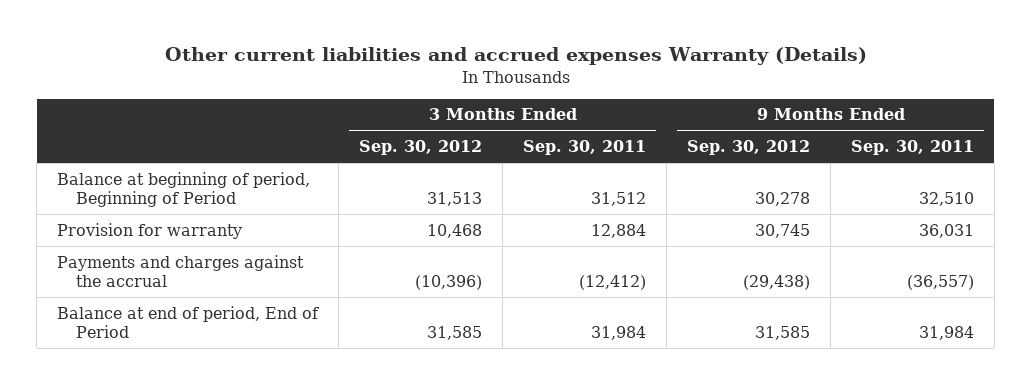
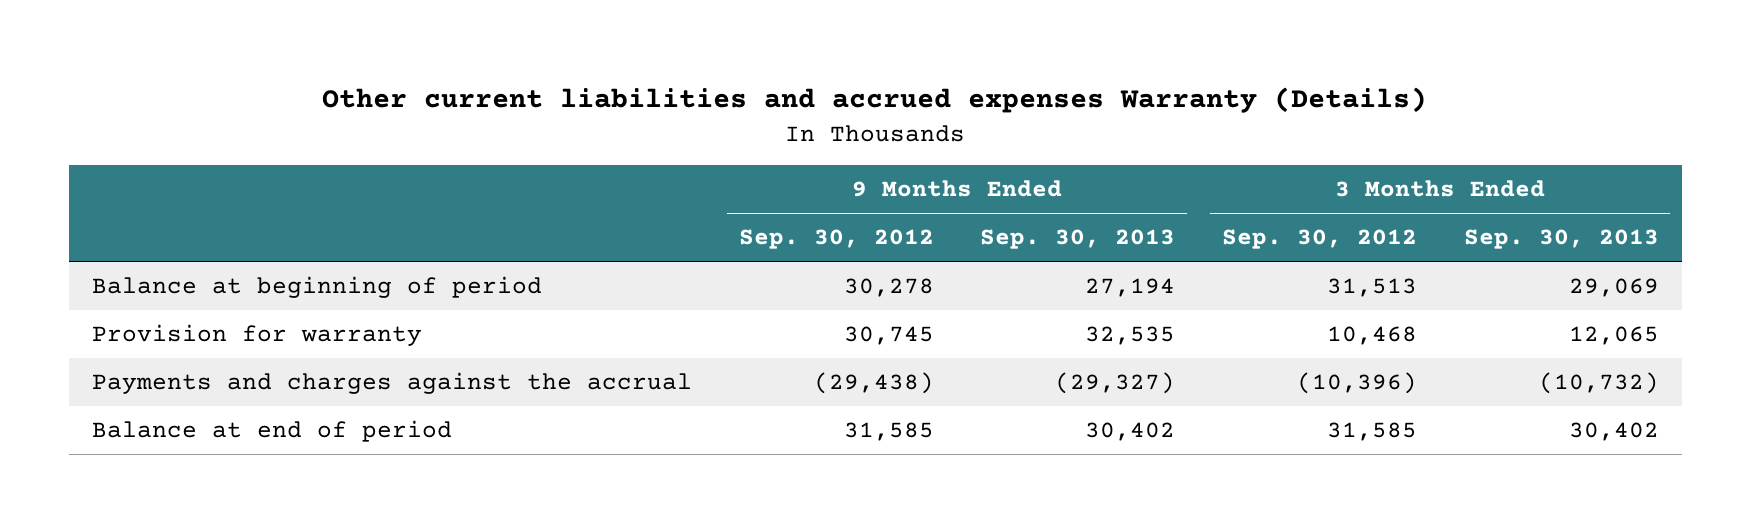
- | 3 Months Ended Sep. 30, 2012 | 3 Months Ended Sep. 30, 2011 | 9 Months Ended Sep. 30, 2012 | 9 Months Ended Sep. 30, 2011
+ | 9 Months Ended Sep. 30, 2012 | 9 Months Ended Sep. 30, 2013 | 3 Months Ended Sep. 30, 2012 | 3 Months Ended Sep. 30, 2013
- Balance at beginning of period, Beginning of Period | 31,513 | 31,512 | 30,278 | 32,510
+ Balance at beginning of period | 30,278 | 27,194 | 31,513 | 29,069
- Balance at end of period, End of Period | 31,585 | 31,984 | 31,585 | 31,984
+ Balance at end of period | 31,585 | 30,402 | 31,585 | 30,402

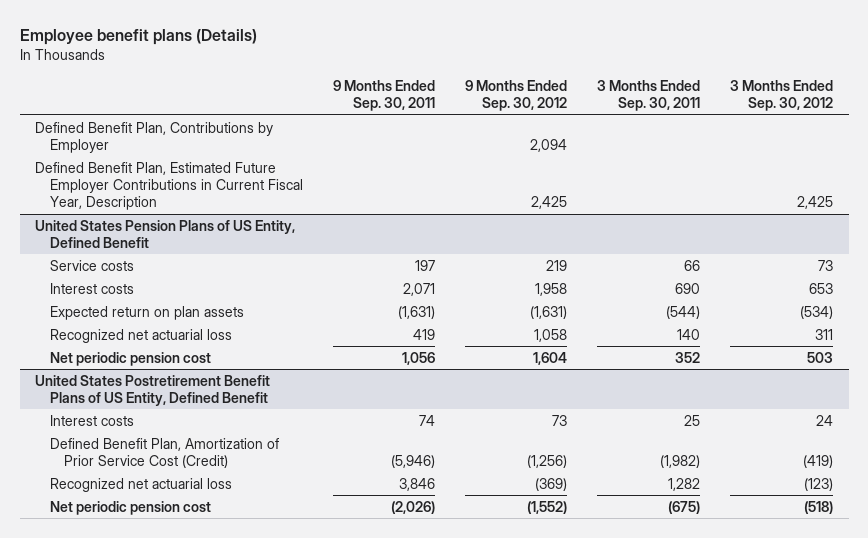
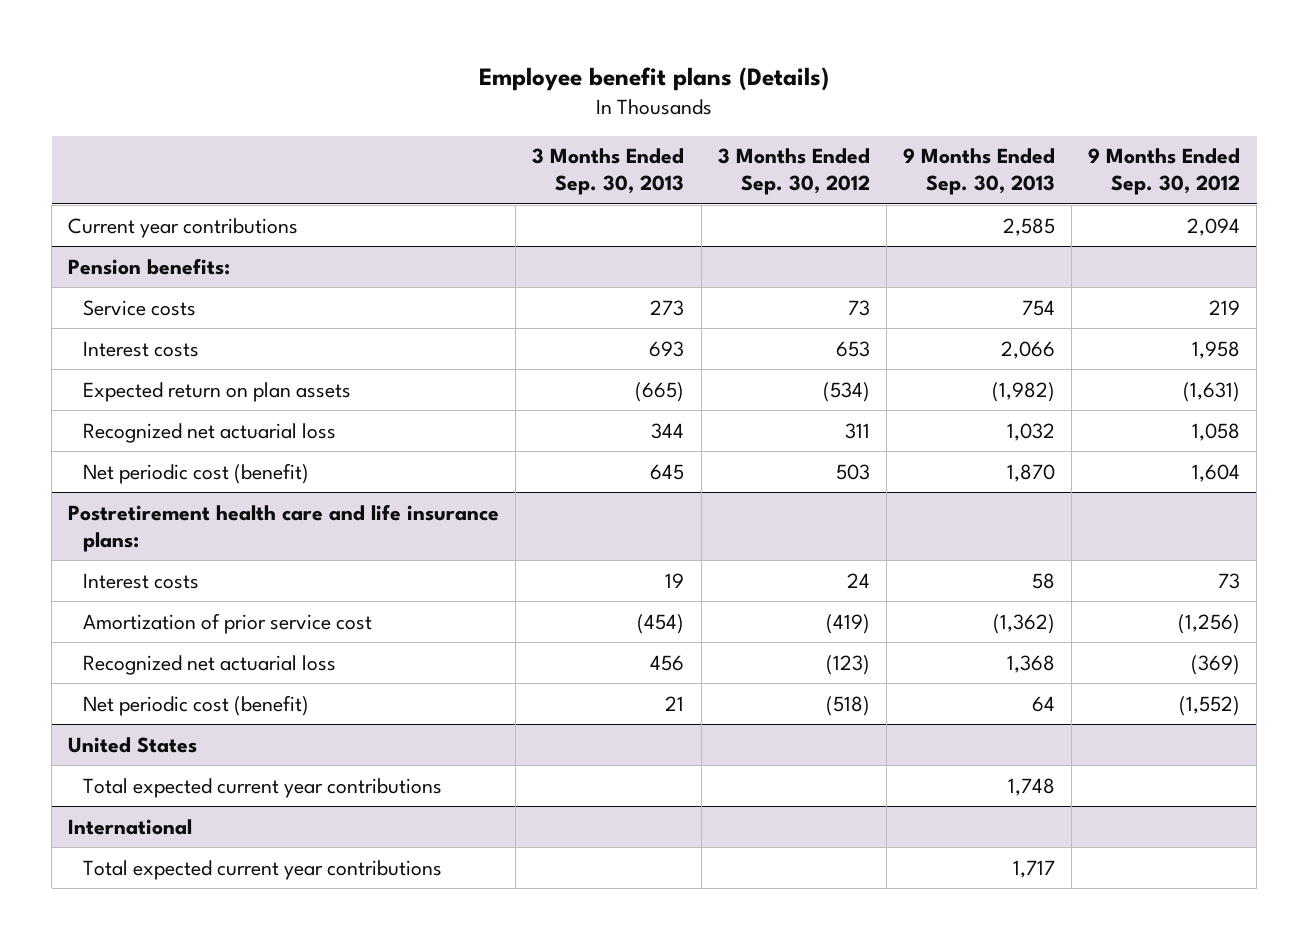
- | 9 Months Ended Sep. 30, 2011 | 9 Months Ended Sep. 30, 2012 | 3 Months Ended Sep. 30, 2011 | 3 Months Ended Sep. 30, 2012
+ | 3 Months Ended Sep. 30, 2013 | 3 Months Ended Sep. 30, 2012 | 9 Months Ended Sep. 30, 2013 | 9 Months Ended Sep. 30, 2012
- Defined Benefit Plan, Contributions by Employer | | 2,094 | |
- Defined Benefit Plan, Estimated Future Employer Contributions in Current Fiscal Year, Description | | 2,425 | | 2,425
- United States Pension Plans of US Entity, Defined Benefit
+ Current year contributions | | | 2,585 | 2,094
+ Pension benefits:
- Net periodic pension cost | 1,056 | 1,604 | 352 | 503
- United States Postretirement Benefit Plans of US Entity, Defined Benefit
+ Net periodic cost (benefit) | 645 | 503 | 1,870 | 1,604
+ Postretirement health care and life insurance plans:
- Defined Benefit Plan, Amortization of Prior Service Cost (Credit) | (5,946) | (1,256) | (1,982) | (419)
+ Amortization of prior service cost | (454) | (419) | (1,362) | (1,256)
- Net periodic pension cost | (2,026) | (1,552) | (675) | (518)
+ Net periodic cost (benefit) | 21 | (518) | 64 | (1,552)
+ United States
+ Total expected current year contributions | | | 1,748 |
+ International
+ Total expected current year contributions | | | 1,717 |

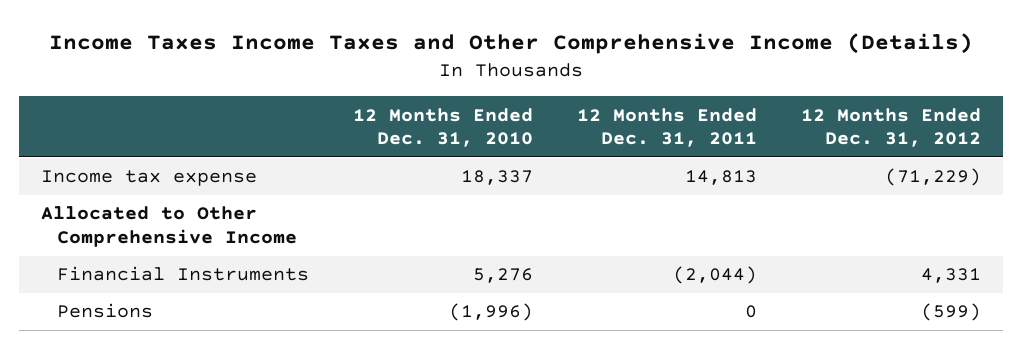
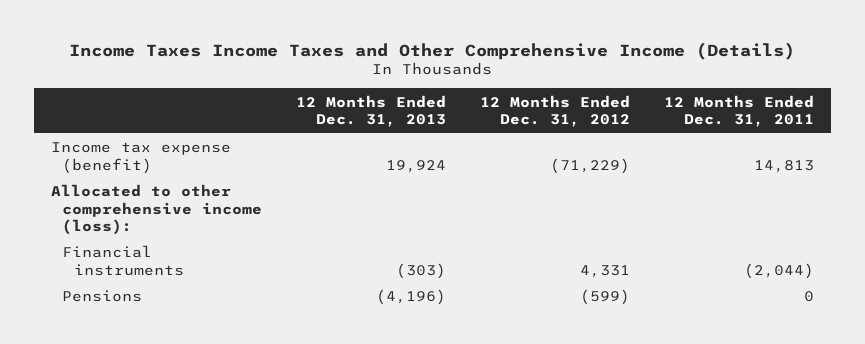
- | 12 Months Ended Dec. 31, 2010 | 12 Months Ended Dec. 31, 2011 | 12 Months Ended Dec. 31, 2012
+ | 12 Months Ended Dec. 31, 2013 | 12 Months Ended Dec. 31, 2012 | 12 Months Ended Dec. 31, 2011
- Income tax expense | 18,337 | 14,813 | (71,229)
- Allocated to Other Comprehensive Income
- Financial Instruments | 5,276 | (2,044) | 4,331
+ Income tax expense (benefit) | 19,924 | (71,229) | 14,813
+ Allocated to other comprehensive income (loss):
+ Financial instruments | (303) | 4,331 | (2,044)

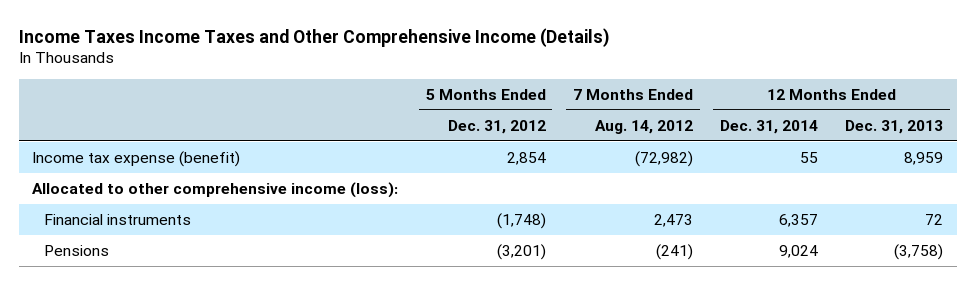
- | 12 Months Ended Dec. 31, 2013 | 12 Months Ended Dec. 31, 2012 | 12 Months Ended Dec. 31, 2011
+ | 5 Months Ended Dec. 31, 2012 | 7 Months Ended Aug. 14, 2012 | 12 Months Ended Dec. 31, 2014 | 12 Months Ended Dec. 31, 2013
- Income tax expense (benefit) | 19,924 | (71,229) | 14,813
+ Income tax expense (benefit) | 2,854 | (72,982) | 55 | 8,959
- Financial instruments | (303) | 4,331 | (2,044)
- Pensions | (4,196) | (599) | 0
+ Financial instruments | (1,748) | 2,473 | 6,357 | 72
+ Pensions | (3,201) | (241) | 9,024 | (3,758)

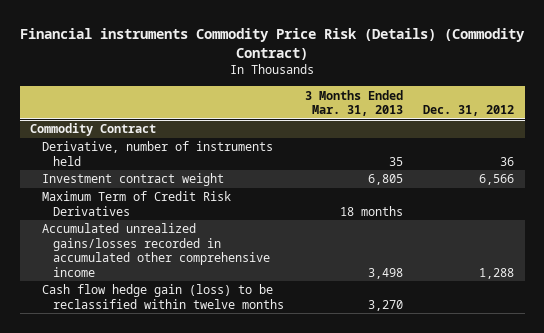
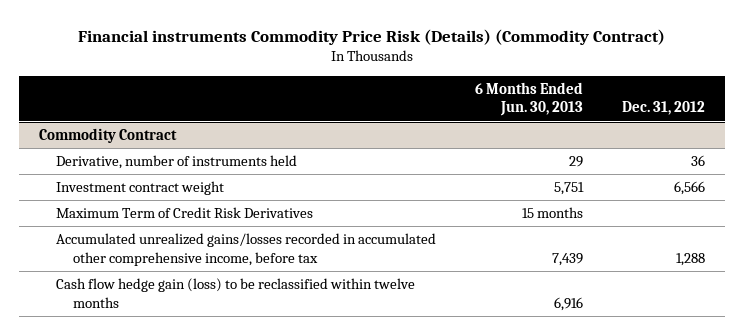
- | 3 Months Ended Mar. 31, 2013 | Dec. 31, 2012
+ | 6 Months Ended Jun. 30, 2013 | Dec. 31, 2012
@ Commodity Contract
- Accumulated unrealized gains/losses recorded in accumulated other comprehensive income | 3,498 | 1,288
+ Accumulated unrealized gains/losses recorded in accumulated other comprehensive income, before tax | 7,439 | 1,288

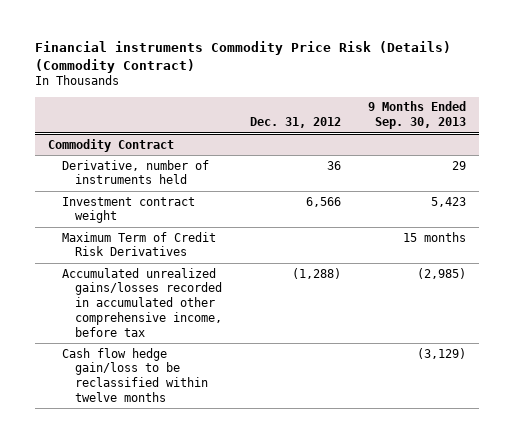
- | 6 Months Ended Jun. 30, 2013 | Dec. 31, 2012
+ | Dec. 31, 2012 | 9 Months Ended Sep. 30, 2013
@ Commodity Contract
- Accumulated unrealized gains/losses recorded in accumulated other comprehensive income, before tax | 7,439 | 1,288
- Cash flow hedge gain (loss) to be reclassified within twelve months | 6,916 |
+ Accumulated unrealized gains/losses recorded in accumulated other comprehensive income, before tax | (1,288) | (2,985)
+ Cash flow hedge gain/loss to be reclassified within twelve months | | (3,129)

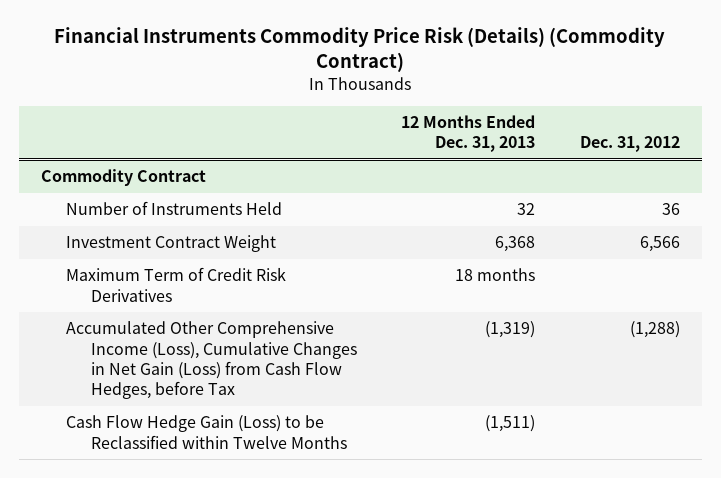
- Financial instruments Commodity Price Risk (Details) (Commodity Contract)
+ Financial Instruments Commodity Price Risk (Details) (Commodity Contract)
- | Dec. 31, 2012 | 9 Months Ended Sep. 30, 2013
+ | 12 Months Ended Dec. 31, 2013 | Dec. 31, 2012
@ Commodity Contract
- Derivative, number of instruments held | 36 | 29
- Investment contract weight | 6,566 | 5,423
+ Number of Instruments Held | 32 | 36
+ Investment Contract Weight | 6,368 | 6,566
- Accumulated unrealized gains/losses recorded in accumulated other comprehensive income, before tax | (1,288) | (2,985)
- Cash flow hedge gain/loss to be reclassified within twelve months | | (3,129)
+ Accumulated Other Comprehensive Income (Loss), Cumulative Changes in Net Gain (Loss) from Cash Flow Hedges, before Tax | (1,319) | (1,288)
+ Cash Flow Hedge Gain (Loss) to be Reclassified within Twelve Months | (1,511) |

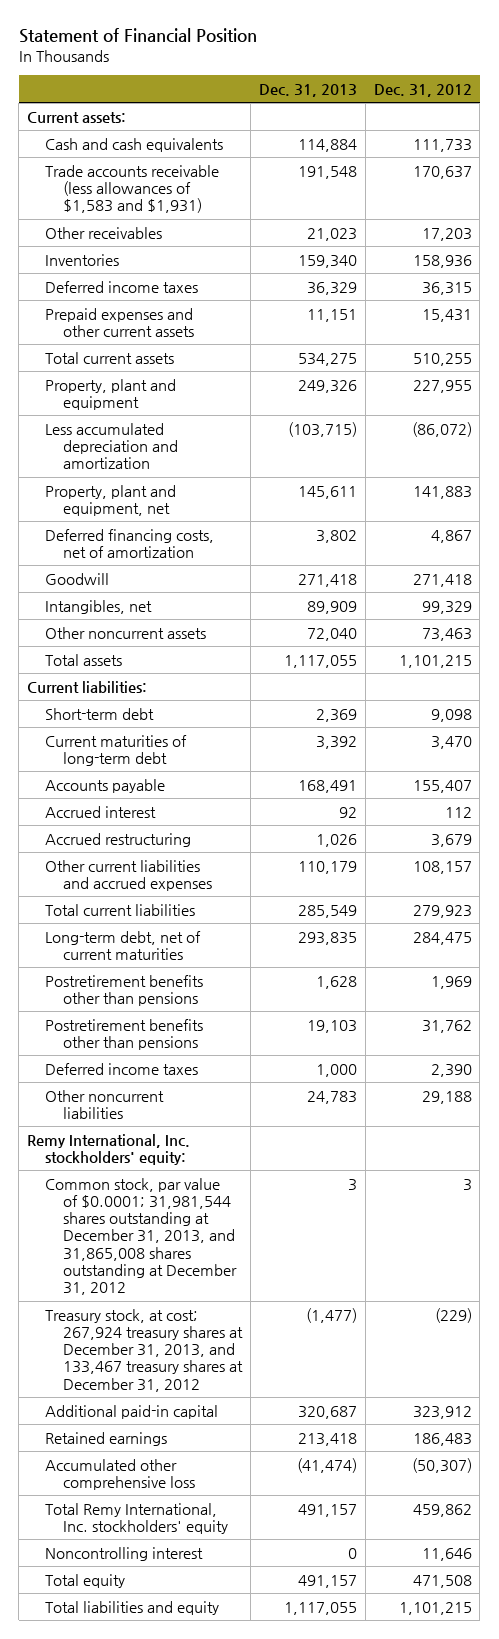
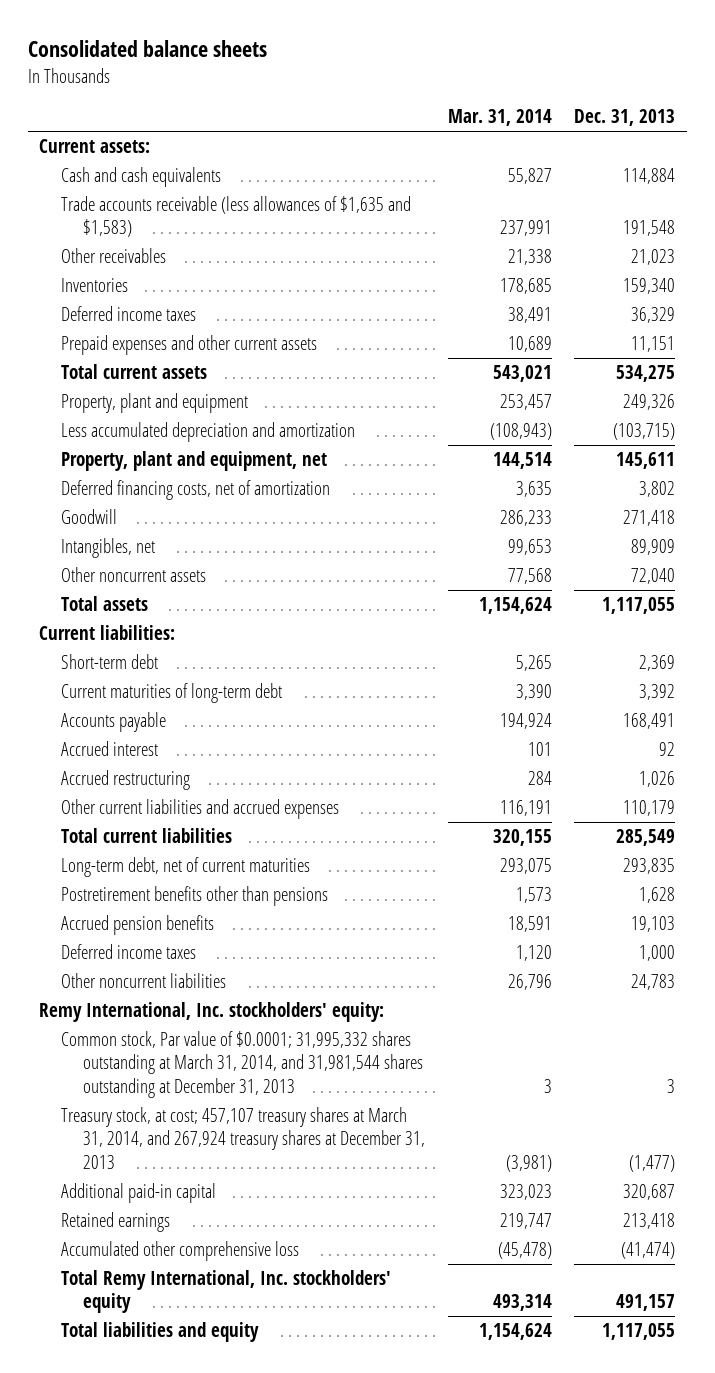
- Statement of Financial Position
+ Consolidated balance sheets
- | Dec. 31, 2013 | Dec. 31, 2012
+ | Mar. 31, 2014 | Dec. 31, 2013
- Trade accounts receivable (less allowances of $1,583 and $1,931) | 191,548 | 170,637
+ Trade accounts receivable (less allowances of $1,635 and $1,583) | 237,991 | 191,548
- Postretirement benefits other than pensions | 19,103 | 31,762
+ Accrued pension benefits | 18,591 | 19,103
- Common stock, par value of $0.0001; 31,981,544 shares outstanding at December 31, 2013, and 31,865,008 shares outstanding at December 31, 2012 | 3 | 3
- Treasury stock, at cost; 267,924 treasury shares at December 31, 2013, and 133,467 treasury shares at December 31, 2012 | (1,477) | (229)
+ Common stock, Par value of $0.0001; 31,995,332 shares outstanding at March 31, 2014, and 31,981,544 shares outstanding at December 31, 2013 | 3 | 3
+ Treasury stock, at cost; 457,107 treasury shares at March 31, 2014, and 267,924 treasury shares at December 31, 2013 | (3,981) | (1,477)
- Noncontrolling interest | 0 | 11,646
- Total equity | 491,157 | 471,508

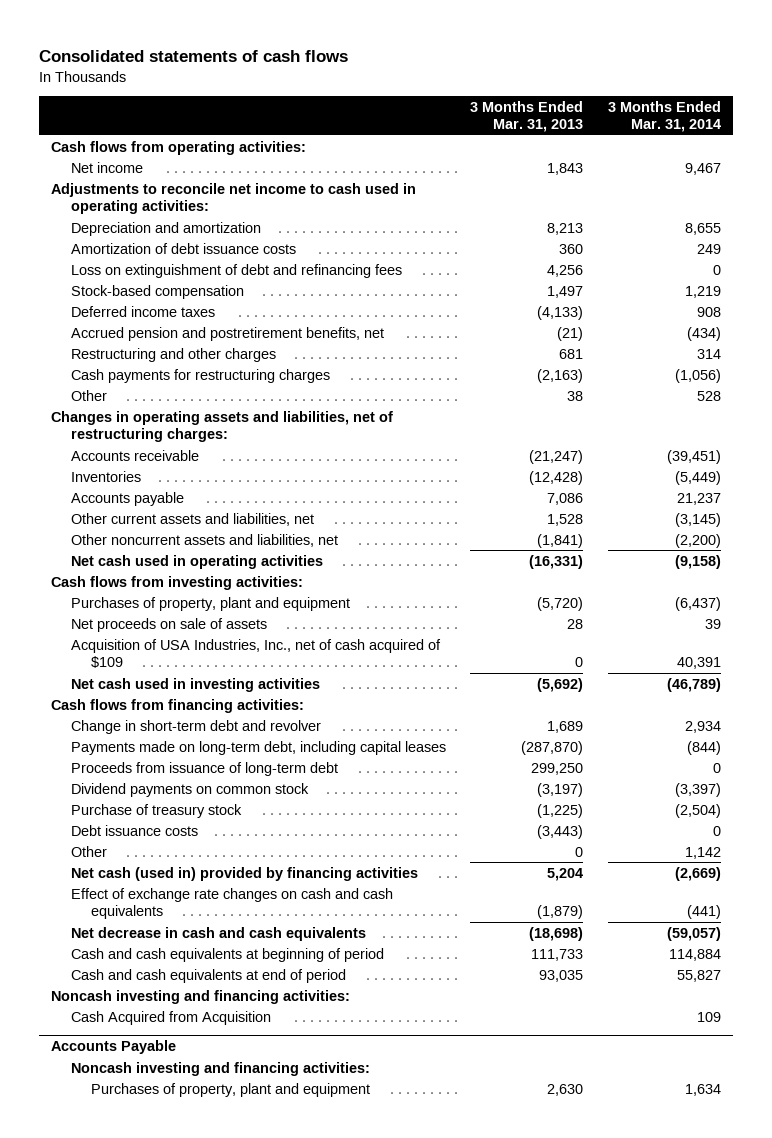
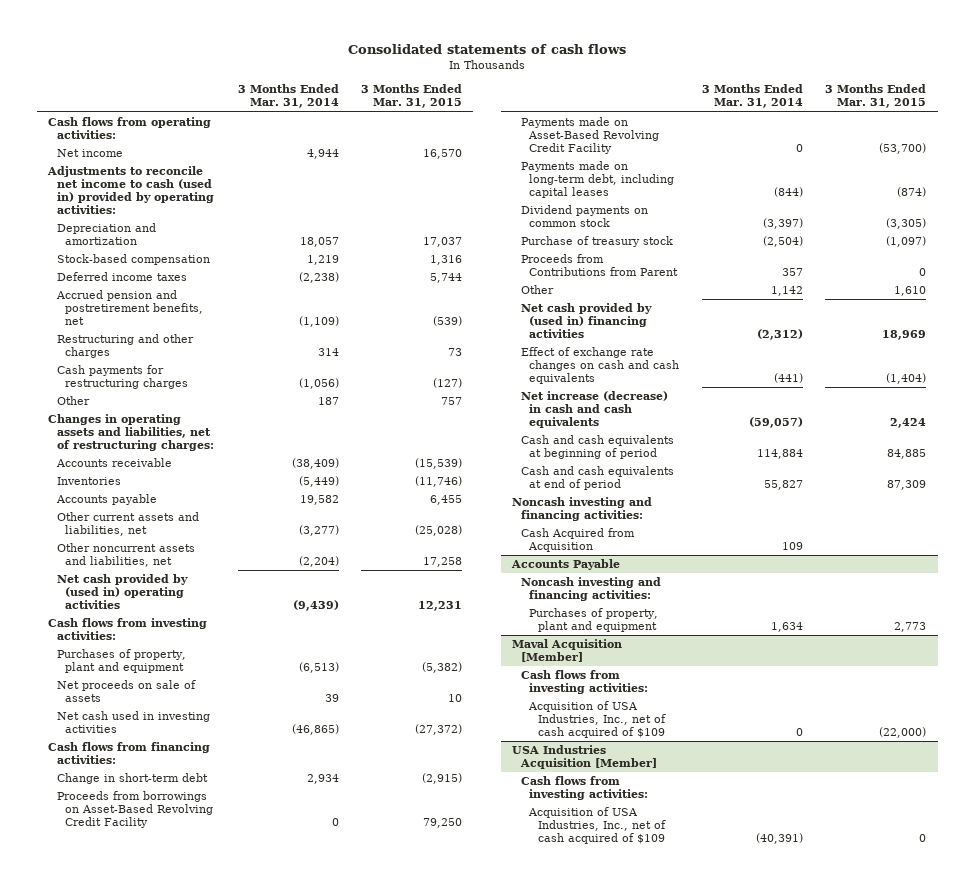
- | 3 Months Ended Mar. 31, 2013 | 3 Months Ended Mar. 31, 2014
+ | 3 Months Ended Mar. 31, 2014 | 3 Months Ended Mar. 31, 2015
- Net income | 1,843 | 9,467
- Adjustments to reconcile net income to cash used in operating activities:
- Depreciation and amortization | 8,213 | 8,655
- Amortization of debt issuance costs | 360 | 249
- Loss on extinguishment of debt and refinancing fees | 4,256 | 0
+ Net income | 4,944 | 16,570
+ Adjustments to reconcile net income to cash (used in) provided by operating activities:
+ Depreciation and amortization | 18,057 | 17,037
- Deferred income taxes | (4,133) | 908
- Accrued pension and postretirement benefits, net | (21) | (434)
+ Deferred income taxes | (2,238) | 5,744
+ Accrued pension and postretirement benefits, net | (1,109) | (539)
- Other | 38 | 528
+ Other | 187 | 757
- Accounts receivable | (21,247) | (39,451)
+ Accounts receivable | (38,409) | (15,539)
- Accounts payable | 7,086 | 21,237
- Other current assets and liabilities, net | 1,528 | (3,145)
- Other noncurrent assets and liabilities, net | (1,841) | (2,200)
- Net cash used in operating activities | (16,331) | (9,158)
+ Accounts payable | 19,582 | 6,455
+ Other current assets and liabilities, net | (3,277) | (25,028)
+ Other noncurrent assets and liabilities, net | (2,204) | 17,258
+ Net cash provided by (used in) operating activities | (9,439) | 12,231
- Purchases of property, plant and equipment | (5,720) | (6,437)
+ Purchases of property, plant and equipment | (6,513) | (5,382)
- Acquisition of USA Industries, Inc., net of cash acquired of $109 | 0 | 40,391
- Net cash used in investing activities | (5,692) | (46,789)
+ Net cash used in investing activities | (46,865) | (27,372)
- Change in short-term debt and revolver | 1,689 | 2,934
+ Change in short-term debt | 2,934 | (2,915)
+ Proceeds from borrowings on Asset-Based Revolving Credit Facility | 0 | 79,250
+ Payments made on Asset-Based Revolving Credit Facility | 0 | (53,700)
- Proceeds from issuance of long-term debt | 299,250 | 0
- Debt issuance costs | (3,443) | 0
+ Proceeds from Contributions from Parent | 357 | 0
- Net cash (used in) provided by financing activities | 5,204 | (2,669)
+ Net cash provided by (used in) financing activities | (2,312) | 18,969
- Net decrease in cash and cash equivalents | (18,698) | (59,057)
+ Net increase (decrease) in cash and cash equivalents | (59,057) | 2,424
+ Maval Acquisition [Member]
+ Cash flows from investing activities:
+ Acquisition of USA Industries, Inc., net of cash acquired of $109 | 0 | (22,000)
+ USA Industries Acquisition [Member]
+ Cash flows from investing activities:
+ Acquisition of USA Industries, Inc., net of cash acquired of $109 | (40,391) | 0

